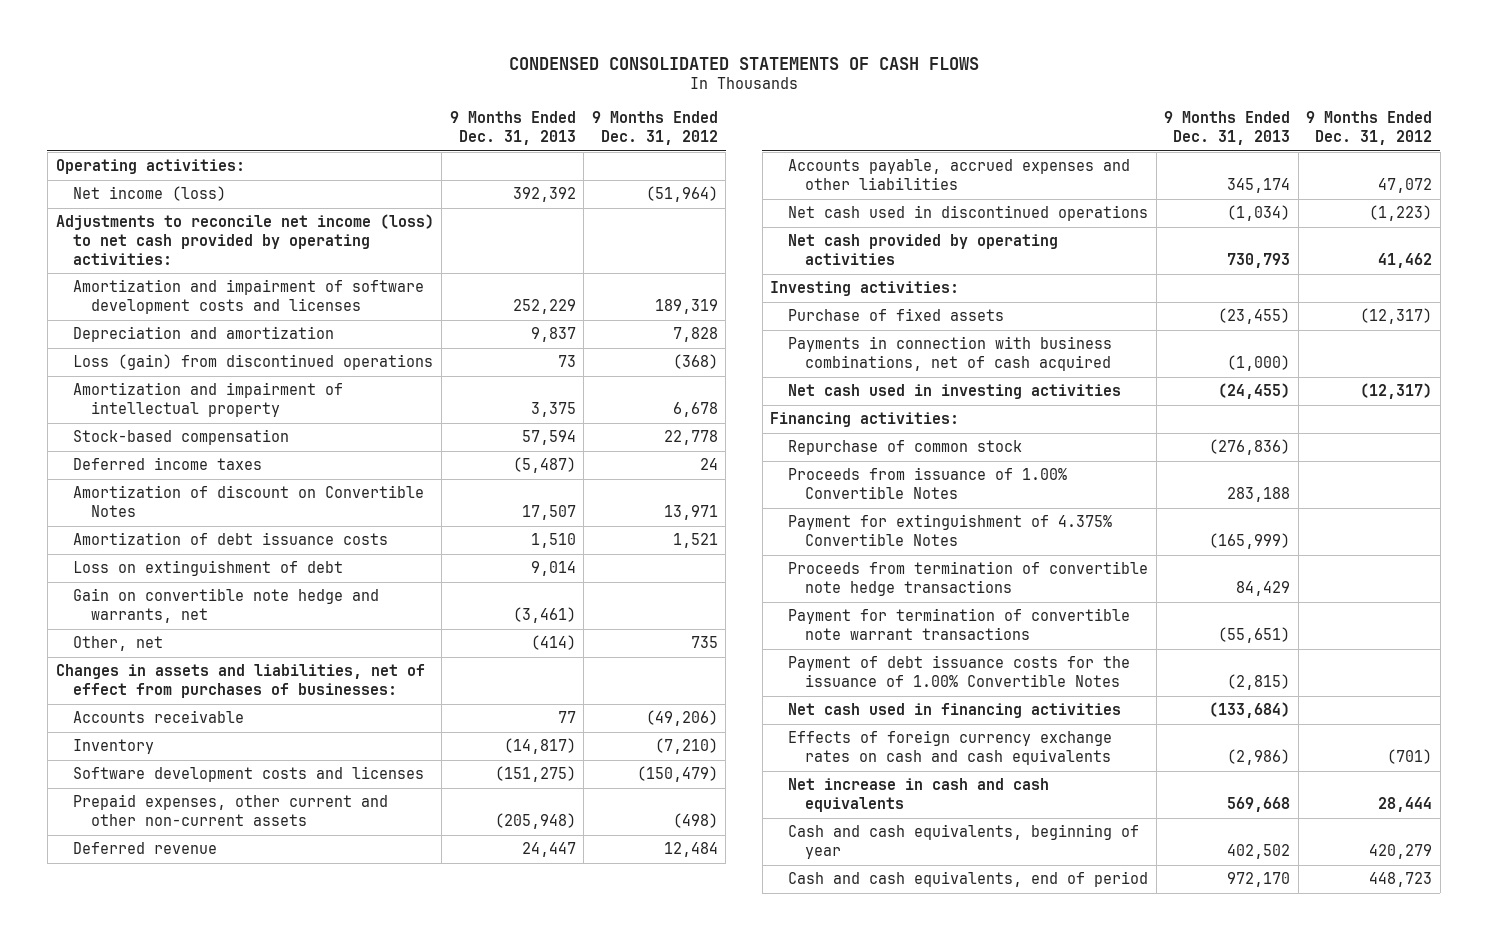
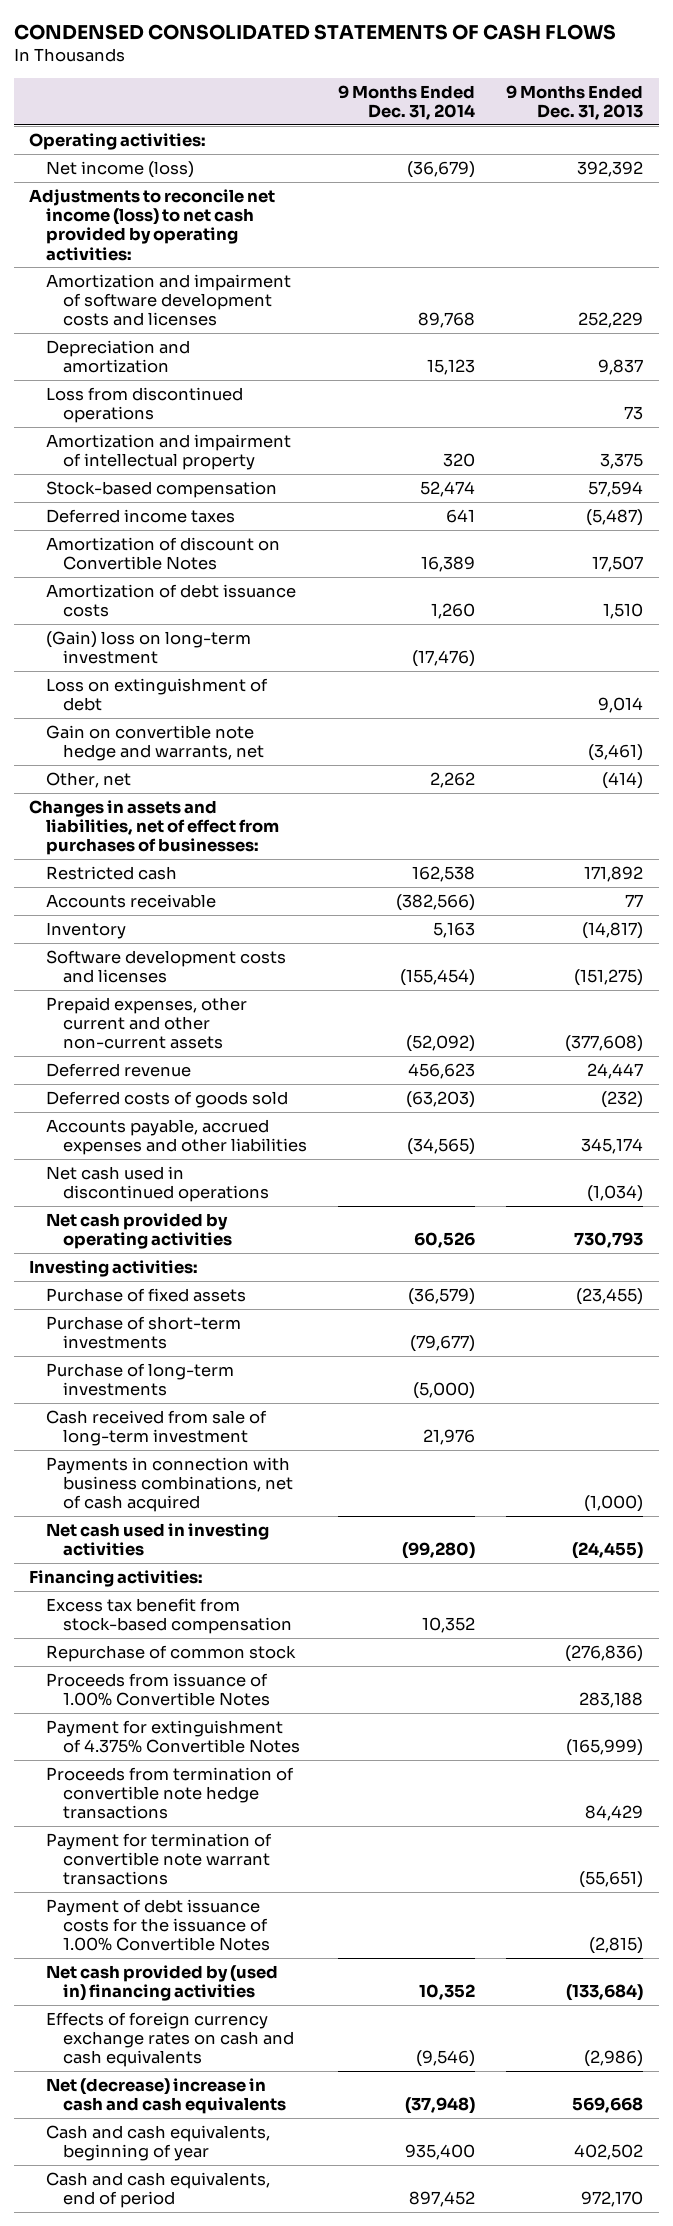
- | 9 Months Ended Dec. 31, 2013 | 9 Months Ended Dec. 31, 2012
+ | 9 Months Ended Dec. 31, 2014 | 9 Months Ended Dec. 31, 2013
- Loss (gain) from discontinued operations | 73 | (368)
+ Loss from discontinued operations | | 73
+ (Gain) loss on long-term investment | (17,476) |
+ Restricted cash | 162,538 | 171,892
- Prepaid expenses, other current and other non-current assets | (205,948) | (498)
+ Prepaid expenses, other current and other non-current assets | (52,092) | (377,608)
+ Deferred costs of goods sold | (63,203) | (232)
+ Purchase of short-term investments | (79,677) |
+ Purchase of long-term investments | (5,000) |
+ Cash received from sale of long-term investment | 21,976 |
+ Excess tax benefit from stock-based compensation | 10,352 |
- Net cash used in financing activities | (133,684) |
+ Net cash provided by (used in) financing activities | 10,352 | (133,684)
- Net increase in cash and cash equivalents | 569,668 | 28,444
+ Net (decrease) increase in cash and cash equivalents | (37,948) | 569,668

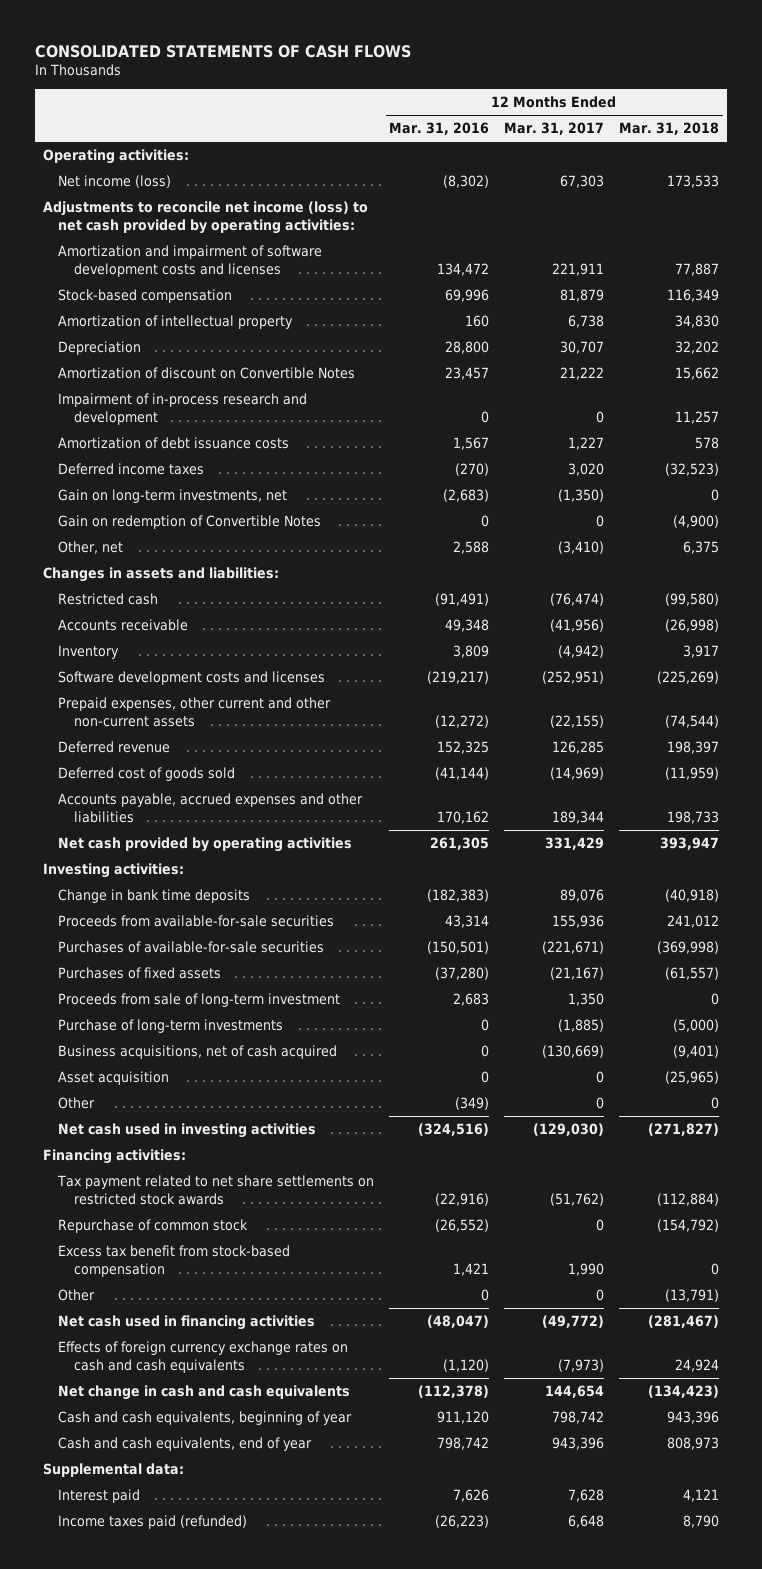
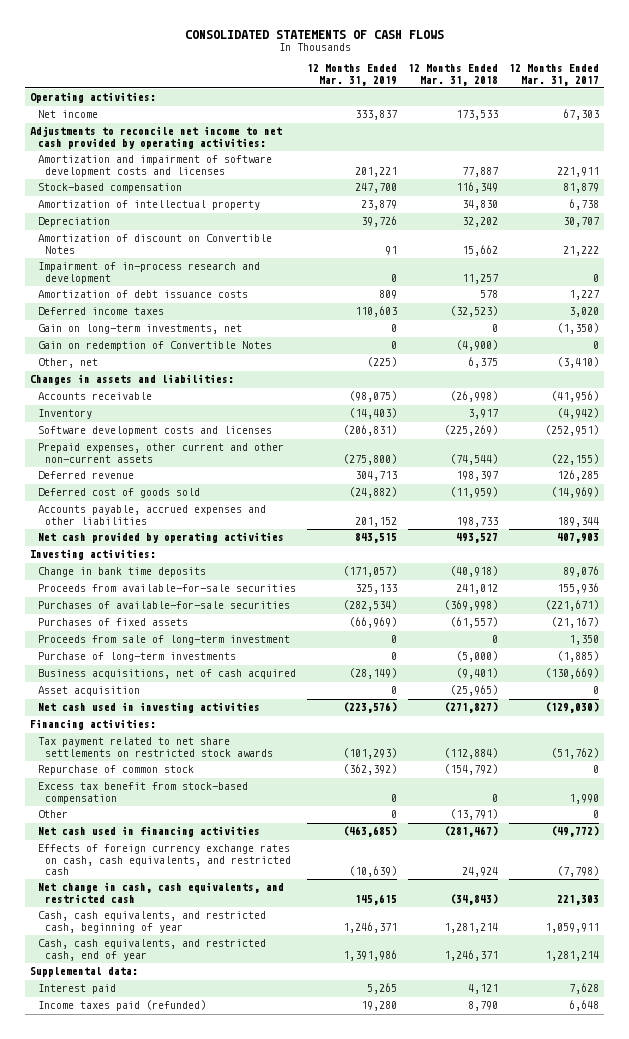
- | 12 Months Ended Mar. 31, 2016 | 12 Months Ended Mar. 31, 2017 | 12 Months Ended Mar. 31, 2018
+ | 12 Months Ended Mar. 31, 2019 | 12 Months Ended Mar. 31, 2018 | 12 Months Ended Mar. 31, 2017
- Net income (loss) | (8,302) | 67,303 | 173,533
- Adjustments to reconcile net income (loss) to net cash provided by operating activities:
+ Net income | 333,837 | 173,533 | 67,303
+ Adjustments to reconcile net income to net cash provided by operating activities:
- Restricted cash | (91,491) | (76,474) | (99,580)
- Net cash provided by operating activities | 261,305 | 331,429 | 393,947
+ Net cash provided by operating activities | 843,515 | 493,527 | 407,903
- Other | (349) | 0 | 0
- Effects of foreign currency exchange rates on cash and cash equivalents | (1,120) | (7,973) | 24,924
- Net change in cash and cash equivalents | (112,378) | 144,654 | (134,423)
- Cash and cash equivalents, beginning of year | 911,120 | 798,742 | 943,396
- Cash and cash equivalents, end of year | 798,742 | 943,396 | 808,973
+ Effects of foreign currency exchange rates on cash, cash equivalents, and restricted cash | (10,639) | 24,924 | (7,798)
+ Net change in cash, cash equivalents, and restricted cash | 145,615 | (34,843) | 221,303
+ Cash, cash equivalents, and restricted cash, beginning of year | 1,246,371 | 1,281,214 | 1,059,911
+ Cash, cash equivalents, and restricted cash, end of year | 1,391,986 | 1,246,371 | 1,281,214

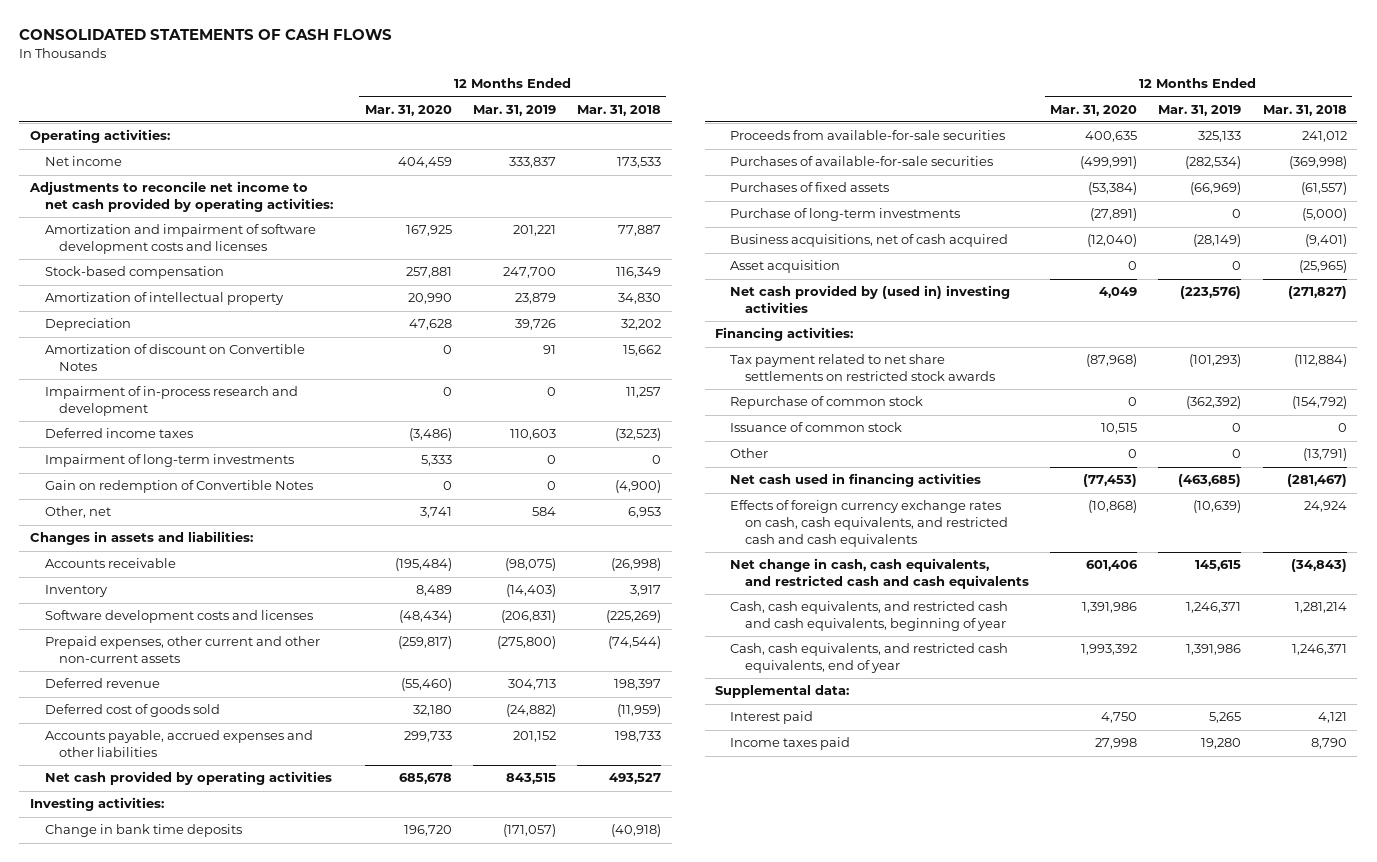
- | 12 Months Ended Mar. 31, 2019 | 12 Months Ended Mar. 31, 2018 | 12 Months Ended Mar. 31, 2017
+ | 12 Months Ended Mar. 31, 2020 | 12 Months Ended Mar. 31, 2019 | 12 Months Ended Mar. 31, 2018
- Amortization of debt issuance costs | 809 | 578 | 1,227
- Gain on long-term investments, net | 0 | 0 | (1,350)
+ Impairment of long-term investments | 5,333 | 0 | 0
- Other, net | (225) | 6,375 | (3,410)
+ Other, net | 3,741 | 584 | 6,953
- Proceeds from sale of long-term investment | 0 | 0 | 1,350
- Net cash used in investing activities | (223,576) | (271,827) | (129,030)
+ Net cash provided by (used in) investing activities | 4,049 | (223,576) | (271,827)
- Excess tax benefit from stock-based compensation | 0 | 0 | 1,990
+ Issuance of common stock | 10,515 | 0 | 0
- Effects of foreign currency exchange rates on cash, cash equivalents, and restricted cash | (10,639) | 24,924 | (7,798)
- Net change in cash, cash equivalents, and restricted cash | 145,615 | (34,843) | 221,303
- Cash, cash equivalents, and restricted cash, beginning of year | 1,246,371 | 1,281,214 | 1,059,911
- Cash, cash equivalents, and restricted cash, end of year | 1,391,986 | 1,246,371 | 1,281,214
+ Effects of foreign currency exchange rates on cash, cash equivalents, and restricted cash and cash equivalents | (10,868) | (10,639) | 24,924
+ Net change in cash, cash equivalents, and restricted cash and cash equivalents | 601,406 | 145,615 | (34,843)
+ Cash, cash equivalents, and restricted cash and cash equivalents, beginning of year | 1,391,986 | 1,246,371 | 1,281,214
+ Cash, cash equivalents, and restricted cash equivalents, end of year | 1,993,392 | 1,391,986 | 1,246,371
- Income taxes paid (refunded) | 19,280 | 8,790 | 6,648
+ Income taxes paid | 27,998 | 19,280 | 8,790

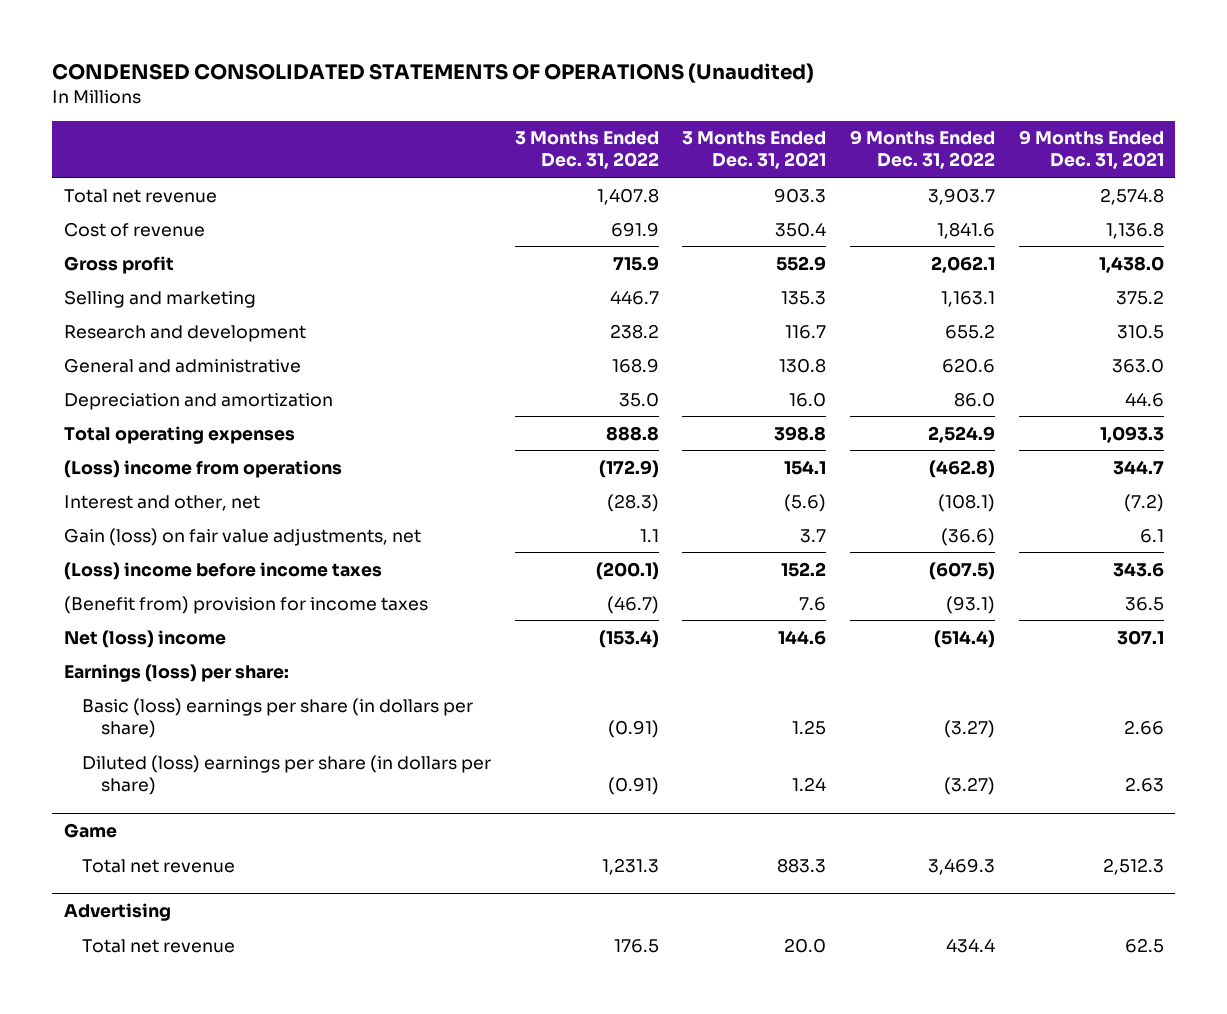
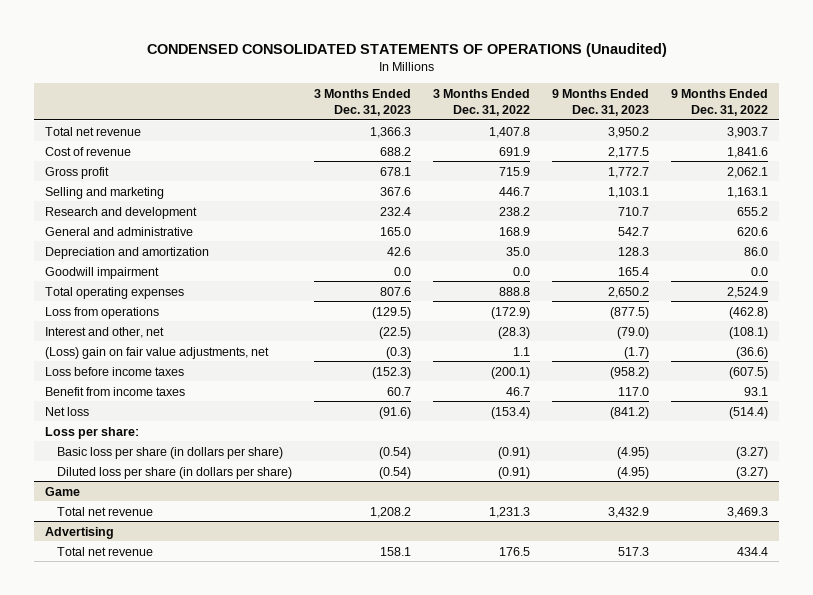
- | 3 Months Ended Dec. 31, 2022 | 3 Months Ended Dec. 31, 2021 | 9 Months Ended Dec. 31, 2022 | 9 Months Ended Dec. 31, 2021
+ | 3 Months Ended Dec. 31, 2023 | 3 Months Ended Dec. 31, 2022 | 9 Months Ended Dec. 31, 2023 | 9 Months Ended Dec. 31, 2022
+ Goodwill impairment | 0.0 | 0.0 | 165.4 | 0.0
- (Loss) income from operations | (172.9) | 154.1 | (462.8) | 344.7
+ Loss from operations | (129.5) | (172.9) | (877.5) | (462.8)
- Gain (loss) on fair value adjustments, net | 1.1 | 3.7 | (36.6) | 6.1
- (Loss) income before income taxes | (200.1) | 152.2 | (607.5) | 343.6
- (Benefit from) provision for income taxes | (46.7) | 7.6 | (93.1) | 36.5
- Net (loss) income | (153.4) | 144.6 | (514.4) | 307.1
- Earnings (loss) per share:
- Basic (loss) earnings per share (in dollars per share) | (0.91) | 1.25 | (3.27) | 2.66
- Diluted (loss) earnings per share (in dollars per share) | (0.91) | 1.24 | (3.27) | 2.63
+ (Loss) gain on fair value adjustments, net | (0.3) | 1.1 | (1.7) | (36.6)
+ Loss before income taxes | (152.3) | (200.1) | (958.2) | (607.5)
+ Benefit from income taxes | 60.7 | 46.7 | 117.0 | 93.1
+ Net loss | (91.6) | (153.4) | (841.2) | (514.4)
+ Loss per share:
+ Basic loss per share (in dollars per share) | (0.54) | (0.91) | (4.95) | (3.27)
+ Diluted loss per share (in dollars per share) | (0.54) | (0.91) | (4.95) | (3.27)

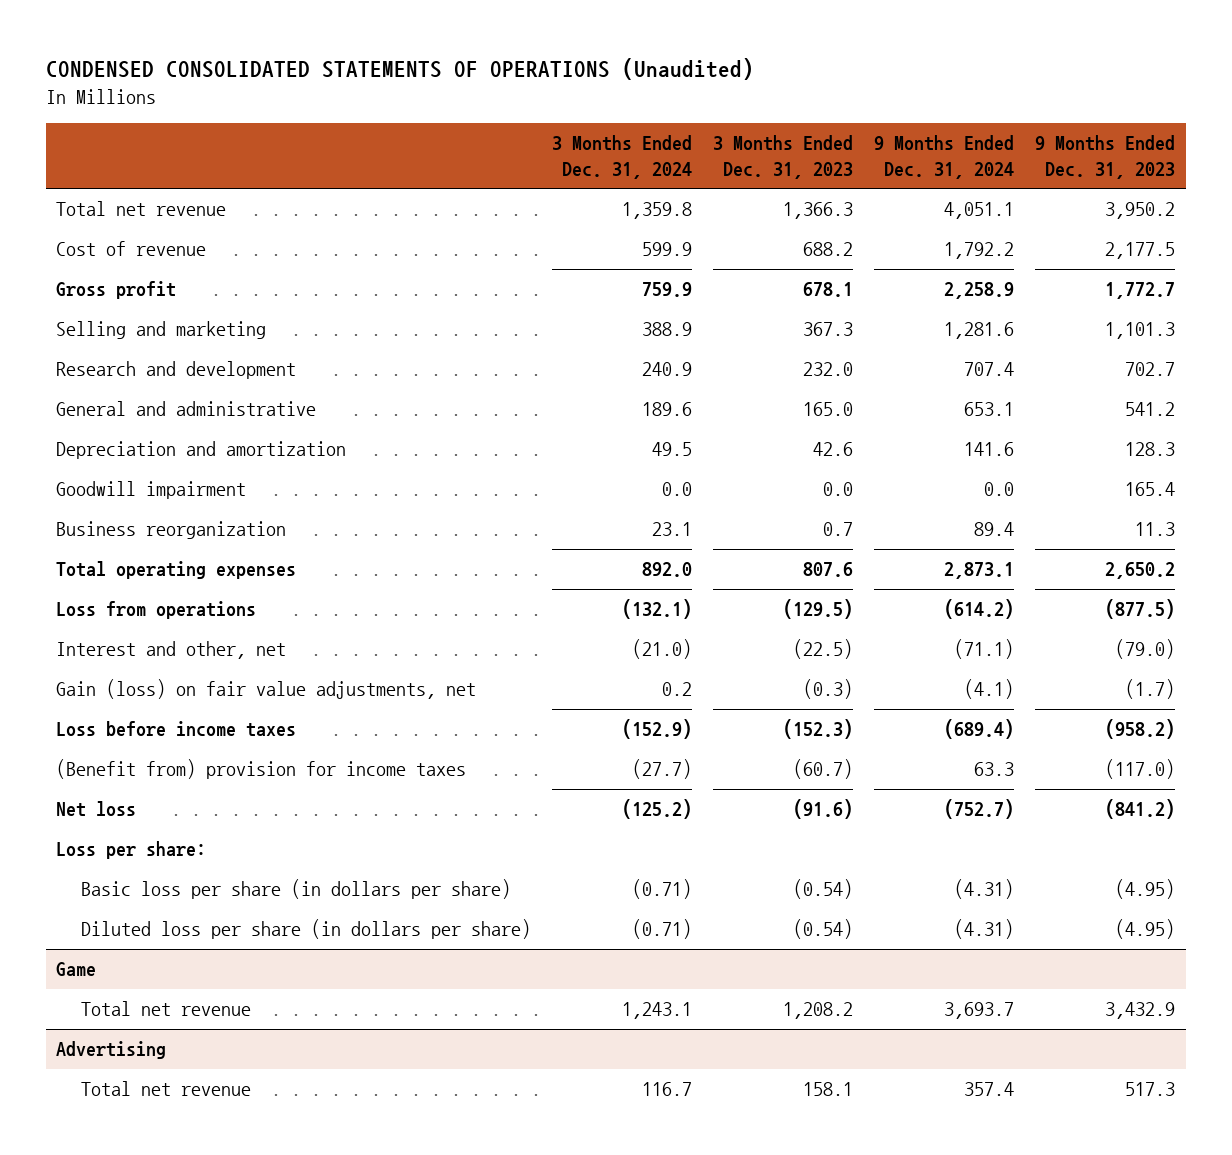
- | 3 Months Ended Dec. 31, 2023 | 3 Months Ended Dec. 31, 2022 | 9 Months Ended Dec. 31, 2023 | 9 Months Ended Dec. 31, 2022
+ | 3 Months Ended Dec. 31, 2024 | 3 Months Ended Dec. 31, 2023 | 9 Months Ended Dec. 31, 2024 | 9 Months Ended Dec. 31, 2023
- Selling and marketing | 367.6 | 446.7 | 1,103.1 | 1,163.1
- Research and development | 232.4 | 238.2 | 710.7 | 655.2
- General and administrative | 165.0 | 168.9 | 542.7 | 620.6
+ Selling and marketing | 388.9 | 367.3 | 1,281.6 | 1,101.3
+ Research and development | 240.9 | 232.0 | 707.4 | 702.7
+ General and administrative | 189.6 | 165.0 | 653.1 | 541.2
+ Business reorganization | 23.1 | 0.7 | 89.4 | 11.3
- (Loss) gain on fair value adjustments, net | (0.3) | 1.1 | (1.7) | (36.6)
+ Gain (loss) on fair value adjustments, net | 0.2 | (0.3) | (4.1) | (1.7)
- Benefit from income taxes | 60.7 | 46.7 | 117.0 | 93.1
+ (Benefit from) provision for income taxes | (27.7) | (60.7) | 63.3 | (117.0)

